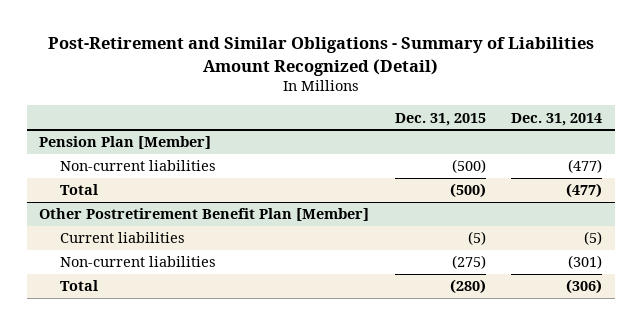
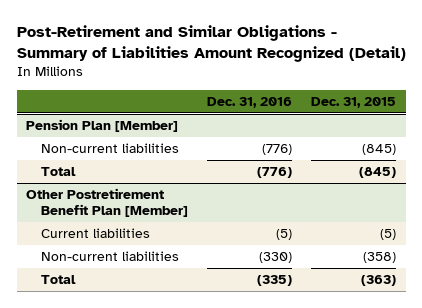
- | Dec. 31, 2015 | Dec. 31, 2014
+ | Dec. 31, 2016 | Dec. 31, 2015
@ Pension Plan [Member]
- Non-current liabilities | (500) | (477)
- Total | (500) | (477)
+ Non-current liabilities | (776) | (845)
+ Total | (776) | (845)
@ Other Postretirement Benefit Plan [Member]
- Non-current liabilities | (275) | (301)
- Total | (280) | (306)
+ Non-current liabilities | (330) | (358)
+ Total | (335) | (363)

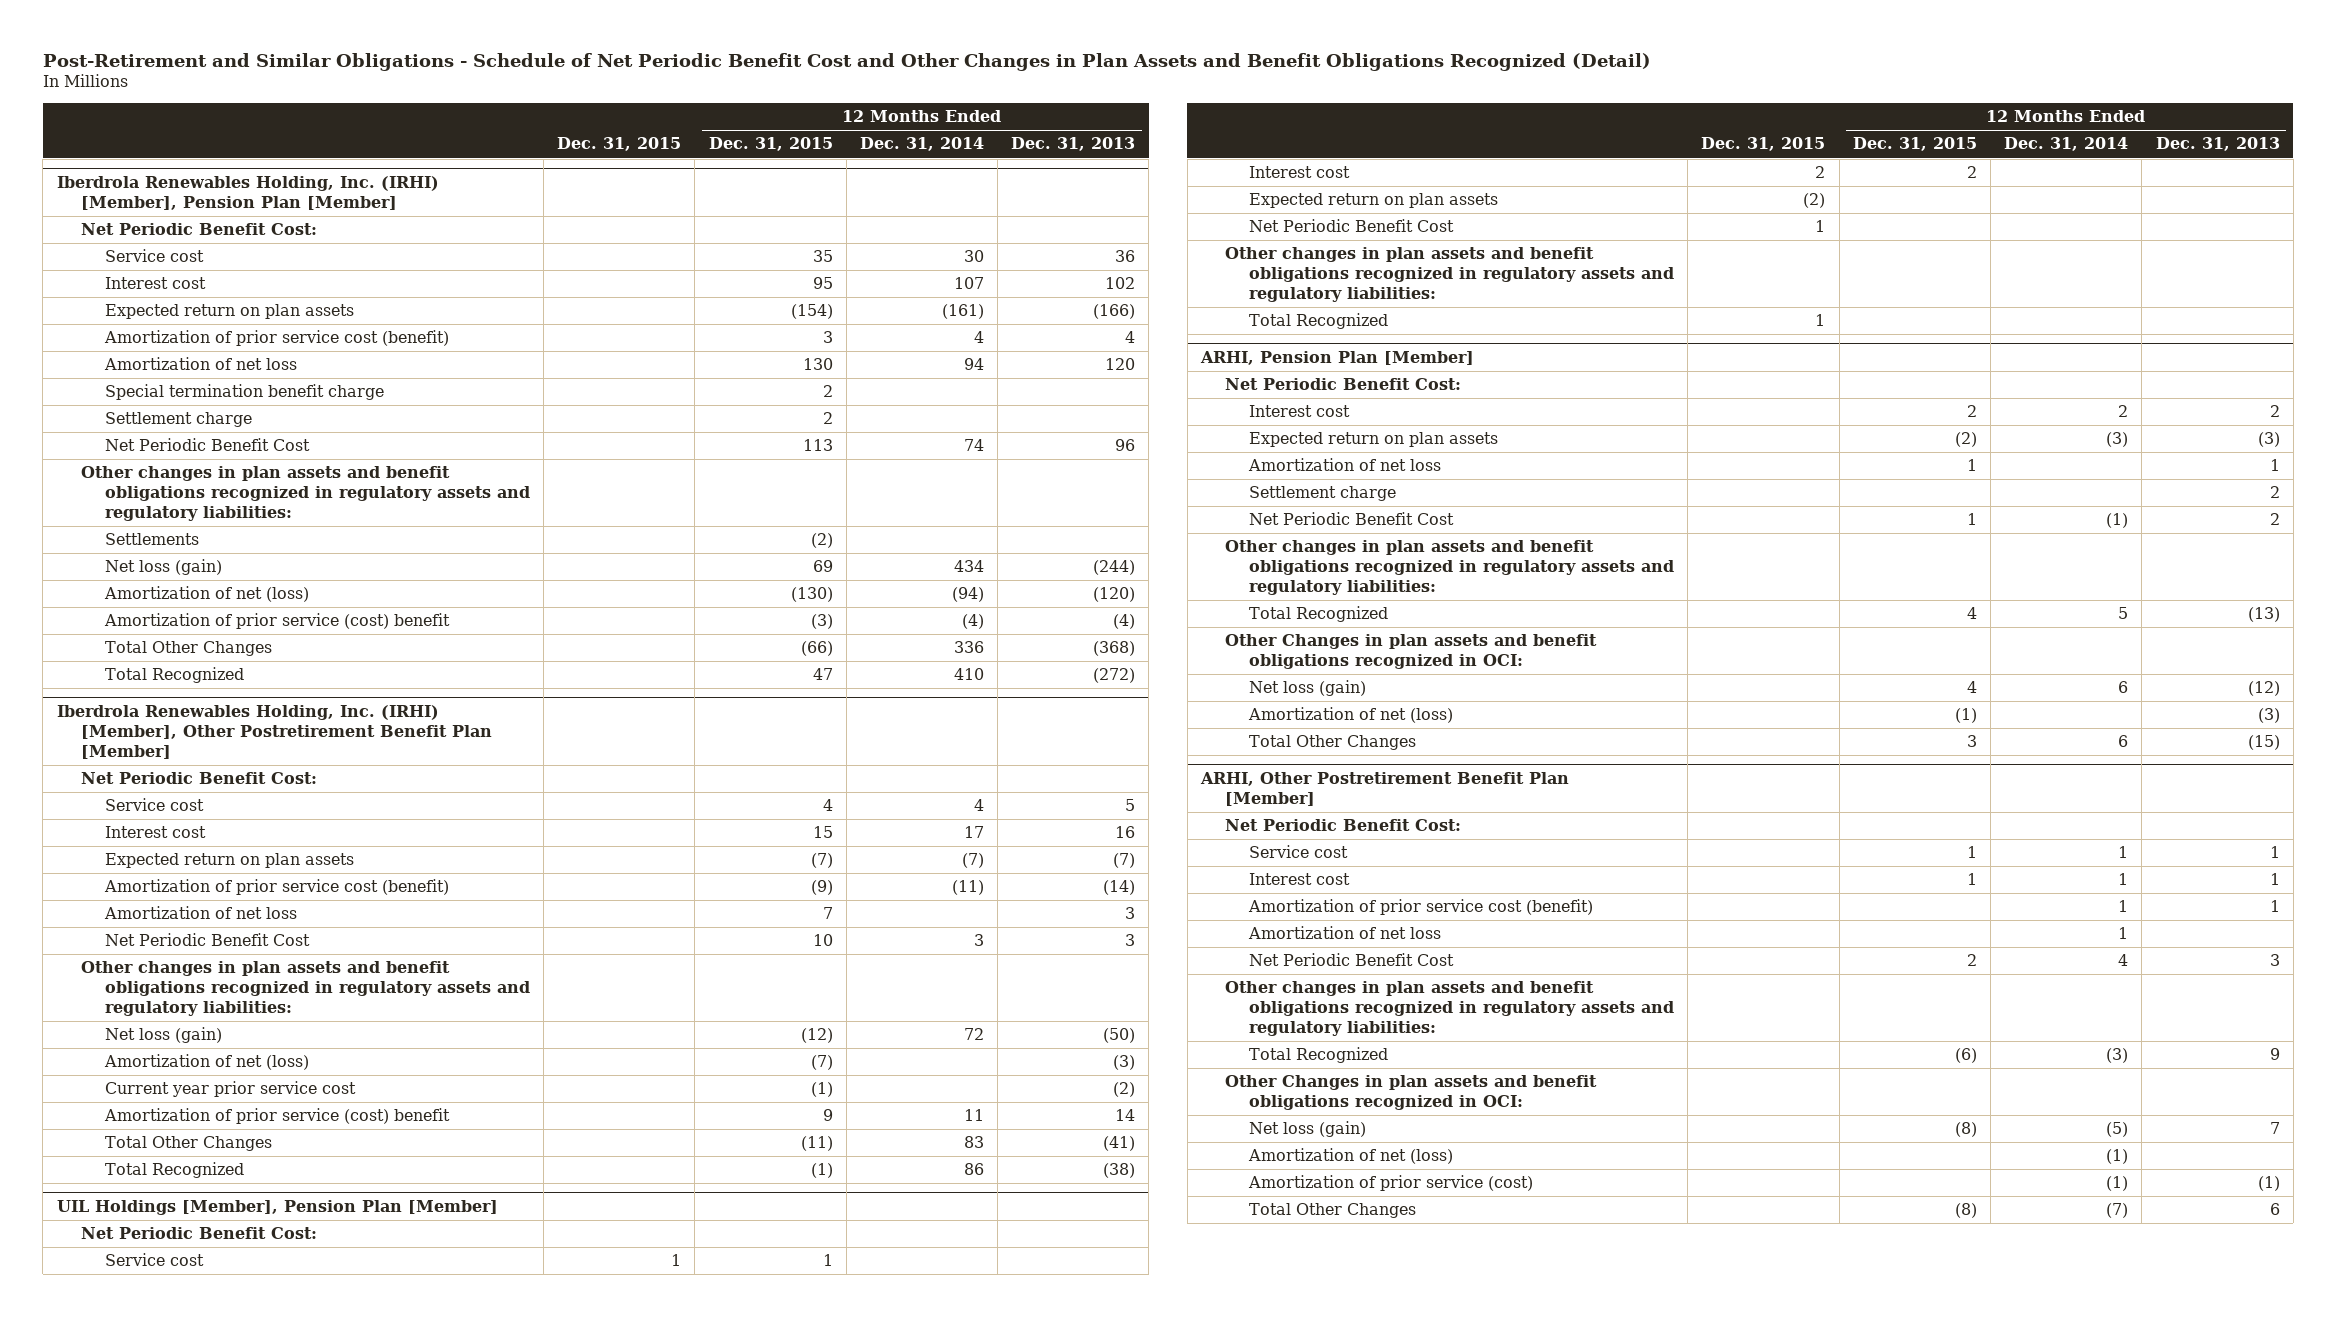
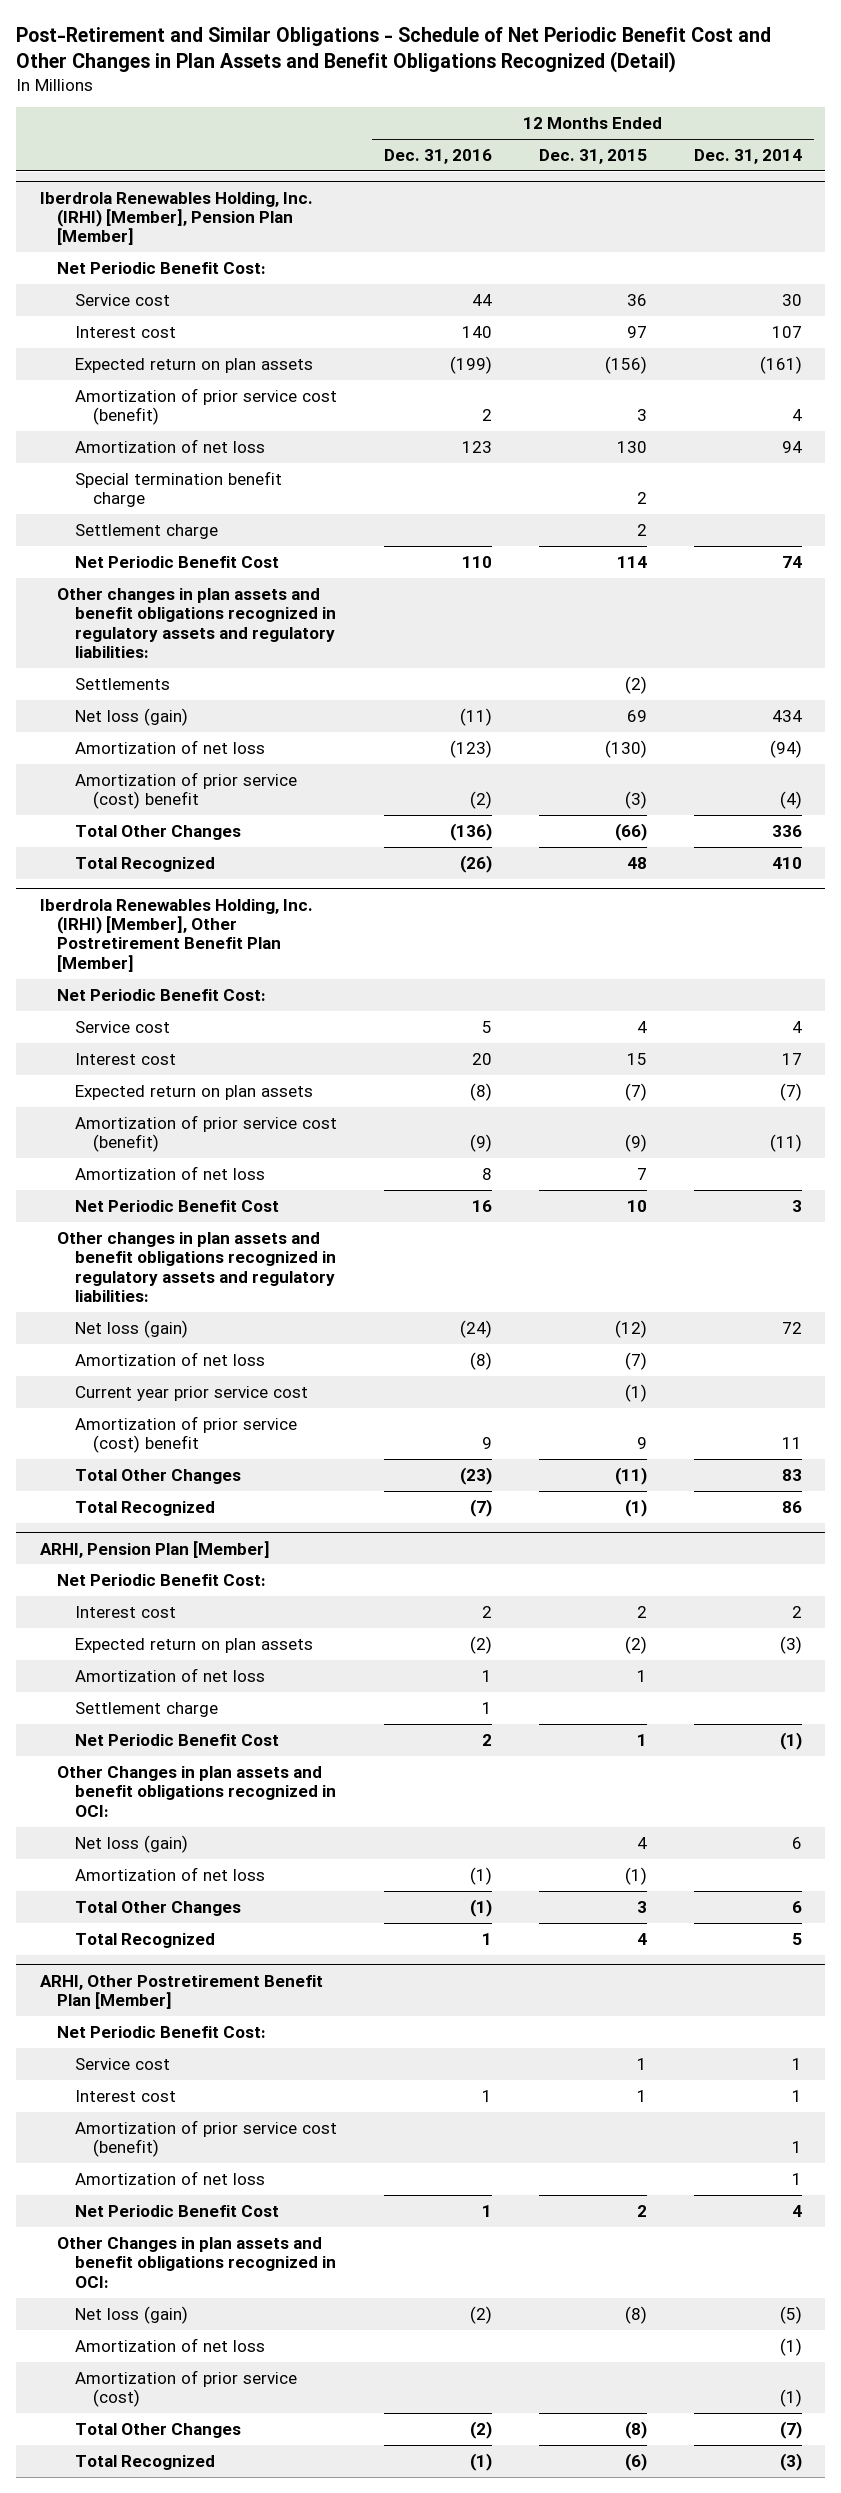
- | Dec. 31, 2015 | 12 Months Ended Dec. 31, 2015 | 12 Months Ended Dec. 31, 2014 | 12 Months Ended Dec. 31, 2013
+ | 12 Months Ended Dec. 31, 2016 | 12 Months Ended Dec. 31, 2015 | 12 Months Ended Dec. 31, 2014
@ Iberdrola Renewables Holding, Inc. (IRHI) [Member], Pension Plan [Member]
- Service cost | | 35 | 30 | 36
- Interest cost | | 95 | 107 | 102
- Expected return on plan assets | | (154) | (161) | (166)
+ Service cost | 44 | 36 | 30
+ Interest cost | 140 | 97 | 107
+ Expected return on plan assets | (199) | (156) | (161)
- Net Periodic Benefit Cost | | 113 | 74 | 96
+ Net Periodic Benefit Cost | 110 | 114 | 74
- Amortization of net (loss) | | (130) | (94) | (120)
+ Amortization of net loss | (123) | (130) | (94)
- Total Recognized | | 47 | 410 | (272)
+ Total Recognized | (26) | 48 | 410
@ Iberdrola Renewables Holding, Inc. (IRHI) [Member], Other Postretirement Benefit Plan [Member]
- Amortization of net (loss) | | (7) | | (3)
+ Amortization of net loss | (8) | (7) |
- UIL Holdings [Member], Pension Plan [Member]
- Net Periodic Benefit Cost:
- Service cost | 1 | 1 | |
- Interest cost | 2 | 2 | |
- Expected return on plan assets | (2) | | |
- Net Periodic Benefit Cost | 1 | | |
- Other changes in plan assets and benefit obligations recognized in regulatory assets and regulatory liabilities:
- Total Recognized | 1 | | |
@ ARHI, Pension Plan [Member]
- Other changes in plan assets and benefit obligations recognized in regulatory assets and regulatory liabilities:
- Amortization of net (loss) | | (1) | | (3)
+ Amortization of net loss | (1) | (1) |
moved down: Total Recognized | 1 | 4 | 5
@ ARHI, Other Postretirement Benefit Plan [Member]
- Other changes in plan assets and benefit obligations recognized in regulatory assets and regulatory liabilities:
- Amortization of net (loss) | | | (1) |
+ Amortization of net loss | | | (1)
moved down: Total Recognized | (1) | (6) | (3)

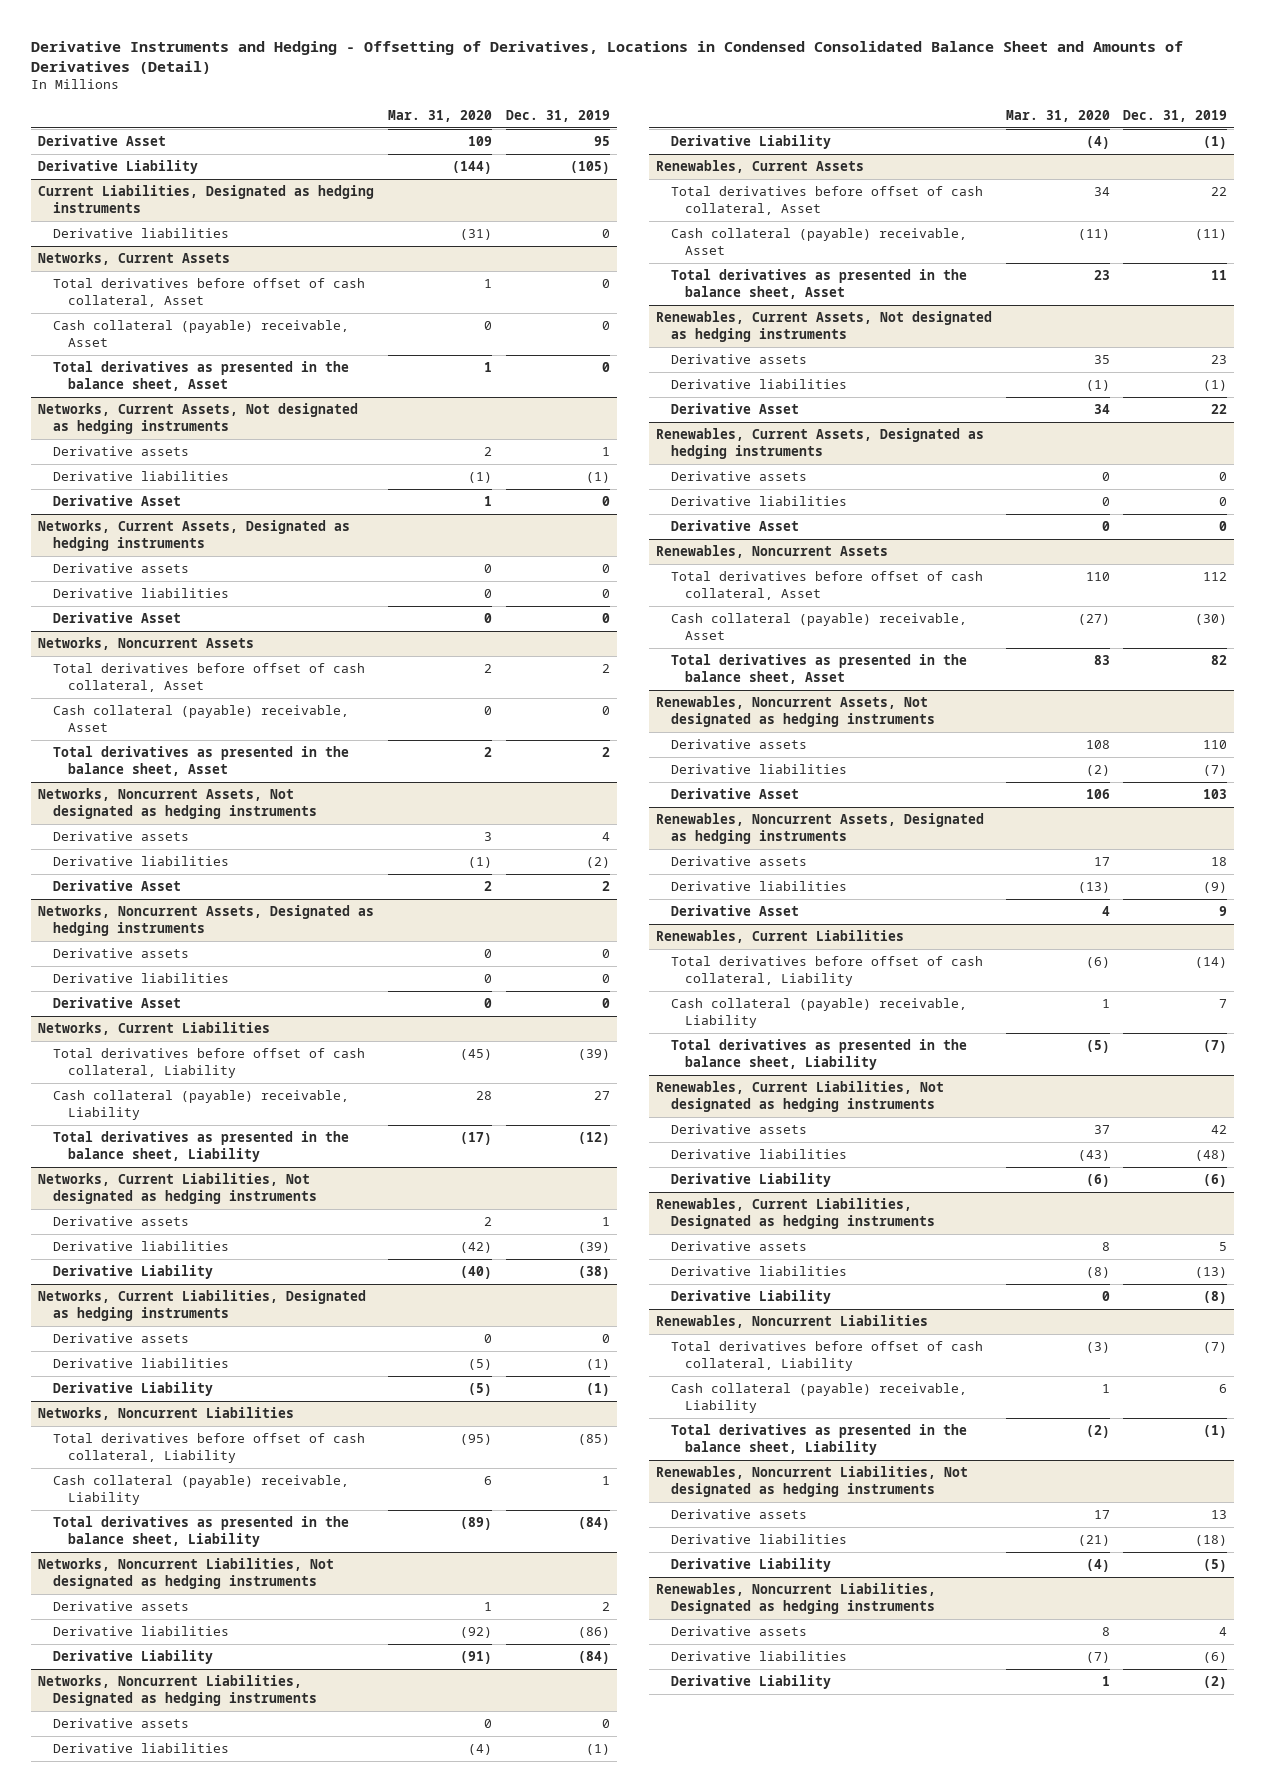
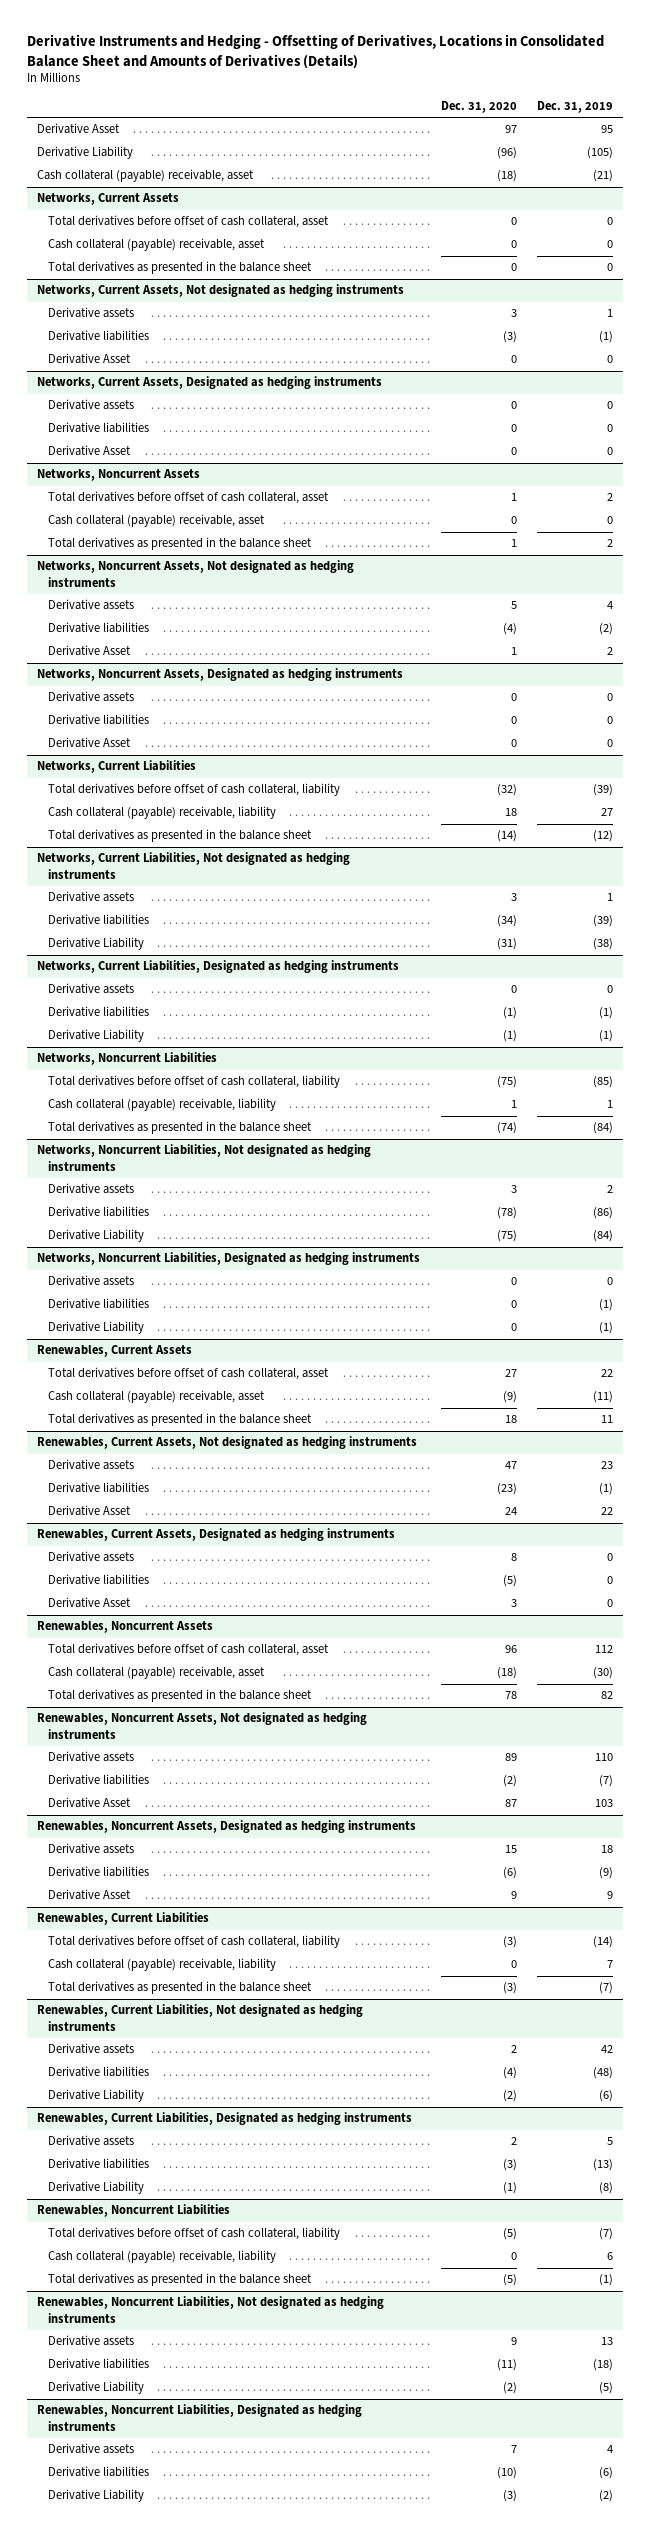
- Derivative Instruments and Hedging - Offsetting of Derivatives, Locations in Condensed Consolidated Balance Sheet and Amounts of Derivatives (Detail)
+ Derivative Instruments and Hedging - Offsetting of Derivatives, Locations in Consolidated Balance Sheet and Amounts of Derivatives (Details)
- | Mar. 31, 2020 | Dec. 31, 2019
+ | Dec. 31, 2020 | Dec. 31, 2019
- Current Liabilities, Designated as hedging instruments
- Derivative liabilities | (31) | 0
+ Cash collateral (payable) receivable, asset | (18) | (21)
@ Networks, Current Assets
- Total derivatives before offset of cash collateral, Asset | 1 | 0
- Cash collateral (payable) receivable, Asset | 0 | 0
- Total derivatives as presented in the balance sheet, Asset | 1 | 0
+ Total derivatives before offset of cash collateral, asset | 0 | 0
+ Cash collateral (payable) receivable, asset | 0 | 0
+ Total derivatives as presented in the balance sheet | 0 | 0
@ Networks, Noncurrent Assets
- Total derivatives before offset of cash collateral, Asset | 2 | 2
- Cash collateral (payable) receivable, Asset | 0 | 0
- Total derivatives as presented in the balance sheet, Asset | 2 | 2
+ Total derivatives before offset of cash collateral, asset | 1 | 2
+ Cash collateral (payable) receivable, asset | 0 | 0
+ Total derivatives as presented in the balance sheet | 1 | 2
@ Networks, Current Liabilities
- Total derivatives before offset of cash collateral, Liability | (45) | (39)
- Cash collateral (payable) receivable, Liability | 28 | 27
- Total derivatives as presented in the balance sheet, Liability | (17) | (12)
+ Total derivatives before offset of cash collateral, liability | (32) | (39)
+ Cash collateral (payable) receivable, liability | 18 | 27
+ Total derivatives as presented in the balance sheet | (14) | (12)
@ Networks, Noncurrent Liabilities
- Total derivatives before offset of cash collateral, Liability | (95) | (85)
- Cash collateral (payable) receivable, Liability | 6 | 1
- Total derivatives as presented in the balance sheet, Liability | (89) | (84)
+ Total derivatives before offset of cash collateral, liability | (75) | (85)
+ Cash collateral (payable) receivable, liability | 1 | 1
+ Total derivatives as presented in the balance sheet | (74) | (84)
@ Renewables, Current Assets
- Total derivatives before offset of cash collateral, Asset | 34 | 22
- Cash collateral (payable) receivable, Asset | (11) | (11)
- Total derivatives as presented in the balance sheet, Asset | 23 | 11
+ Total derivatives before offset of cash collateral, asset | 27 | 22
+ Cash collateral (payable) receivable, asset | (9) | (11)
+ Total derivatives as presented in the balance sheet | 18 | 11
@ Renewables, Noncurrent Assets
- Total derivatives before offset of cash collateral, Asset | 110 | 112
- Cash collateral (payable) receivable, Asset | (27) | (30)
- Total derivatives as presented in the balance sheet, Asset | 83 | 82
+ Total derivatives before offset of cash collateral, asset | 96 | 112
+ Cash collateral (payable) receivable, asset | (18) | (30)
+ Total derivatives as presented in the balance sheet | 78 | 82
@ Renewables, Current Liabilities
- Total derivatives before offset of cash collateral, Liability | (6) | (14)
- Cash collateral (payable) receivable, Liability | 1 | 7
- Total derivatives as presented in the balance sheet, Liability | (5) | (7)
+ Total derivatives before offset of cash collateral, liability | (3) | (14)
+ Cash collateral (payable) receivable, liability | 0 | 7
+ Total derivatives as presented in the balance sheet | (3) | (7)
@ Renewables, Noncurrent Liabilities
- Total derivatives before offset of cash collateral, Liability | (3) | (7)
- Cash collateral (payable) receivable, Liability | 1 | 6
- Total derivatives as presented in the balance sheet, Liability | (2) | (1)
+ Total derivatives before offset of cash collateral, liability | (5) | (7)
+ Cash collateral (payable) receivable, liability | 0 | 6
+ Total derivatives as presented in the balance sheet | (5) | (1)

